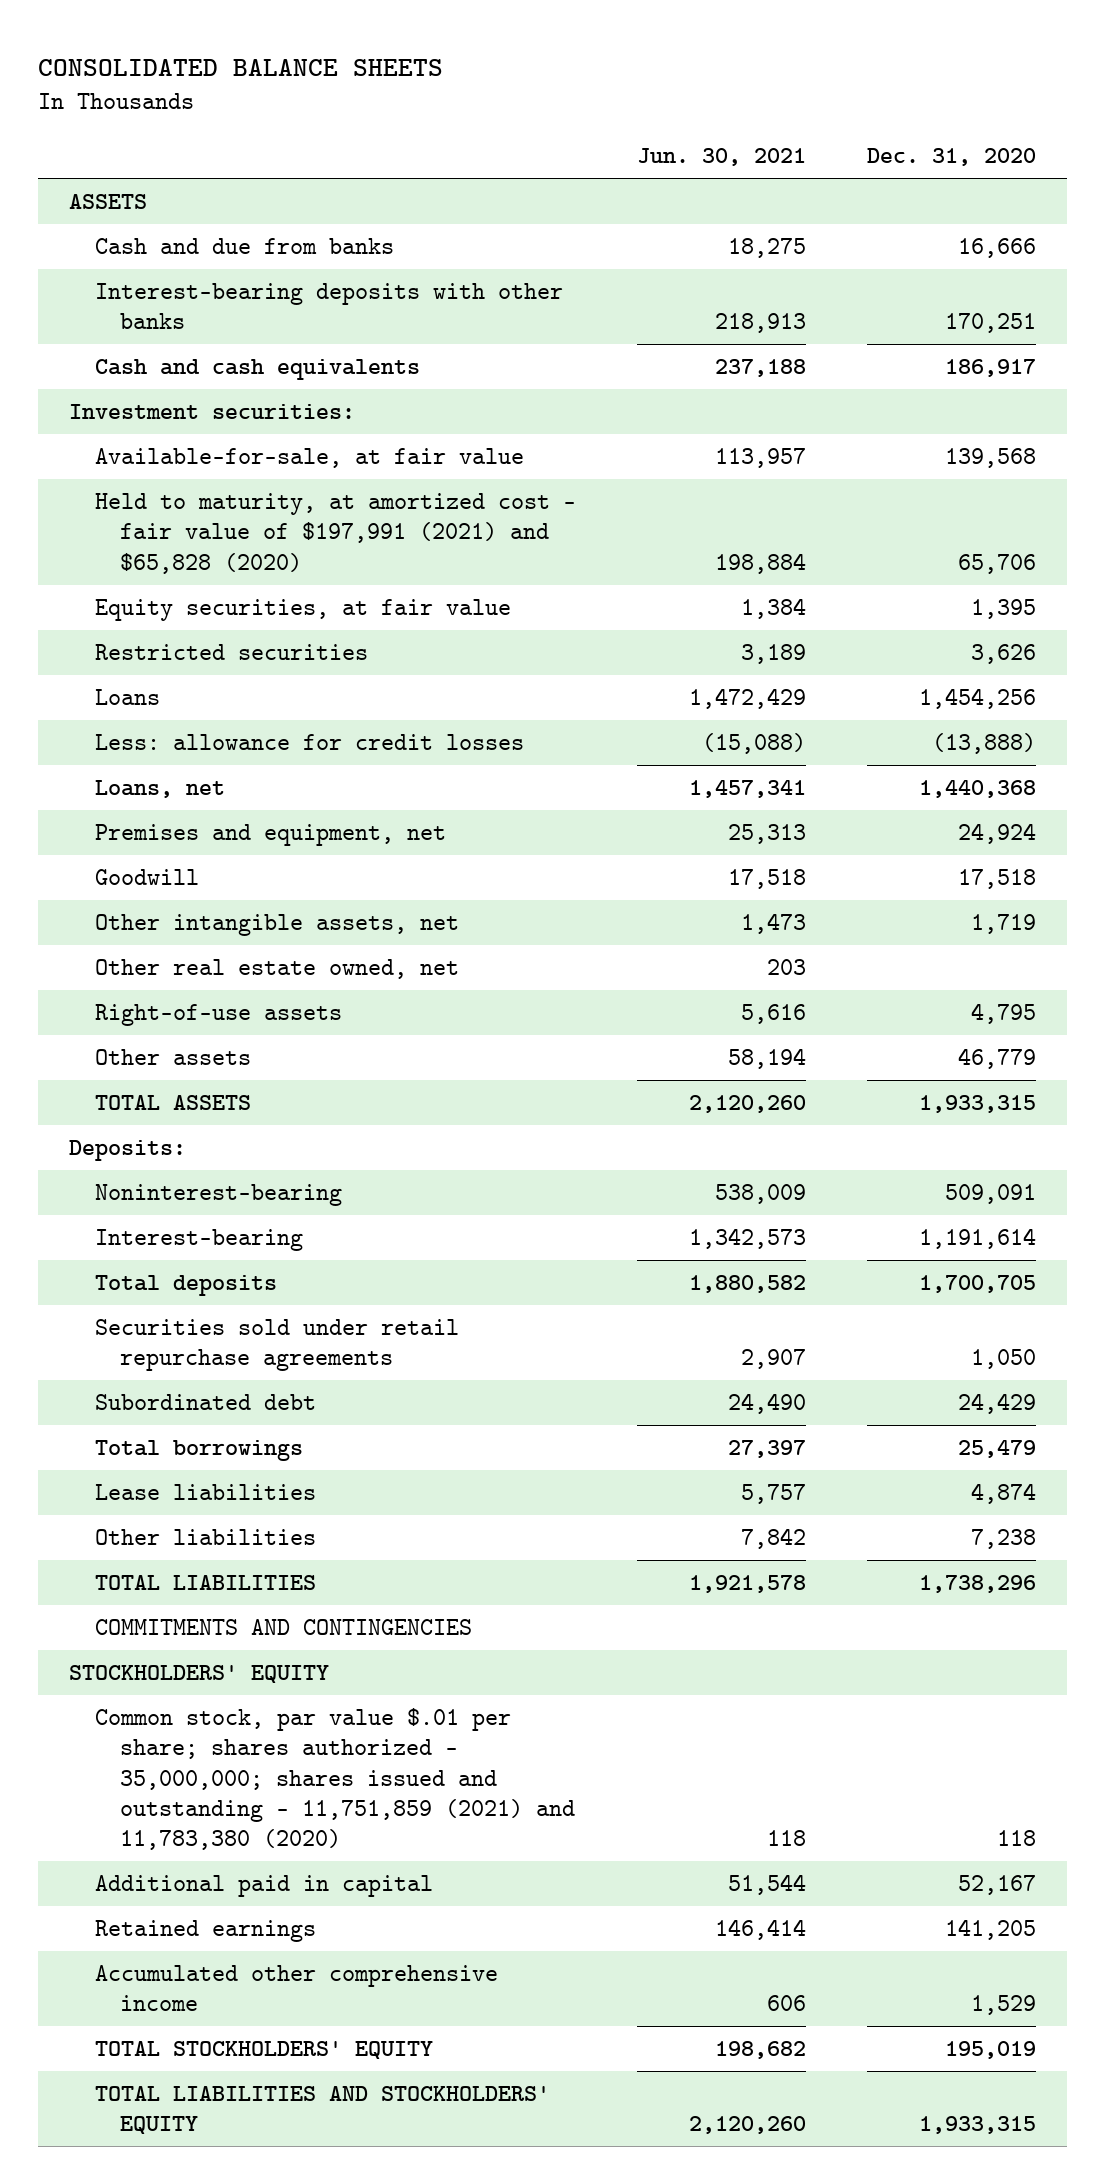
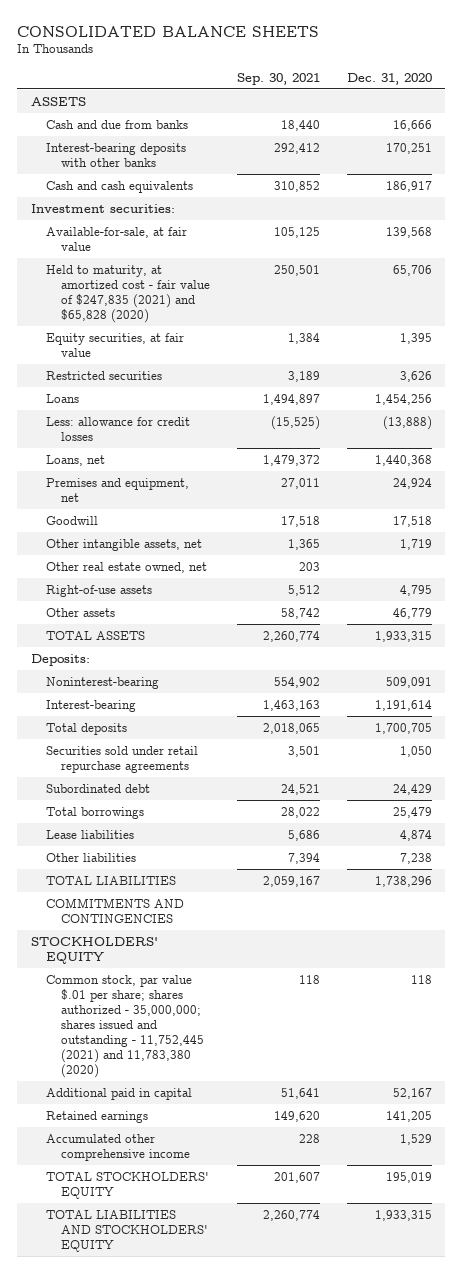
- | Jun. 30, 2021 | Dec. 31, 2020
+ | Sep. 30, 2021 | Dec. 31, 2020
- Held to maturity, at amortized cost - fair value of $197,991 (2021) and $65,828 (2020) | 198,884 | 65,706
+ Held to maturity, at amortized cost - fair value of $247,835 (2021) and $65,828 (2020) | 250,501 | 65,706
- Common stock, par value $.01 per share; shares authorized - 35,000,000; shares issued and outstanding - 11,751,859 (2021) and 11,783,380 (2020) | 118 | 118
+ Common stock, par value $.01 per share; shares authorized - 35,000,000; shares issued and outstanding - 11,752,445 (2021) and 11,783,380 (2020) | 118 | 118

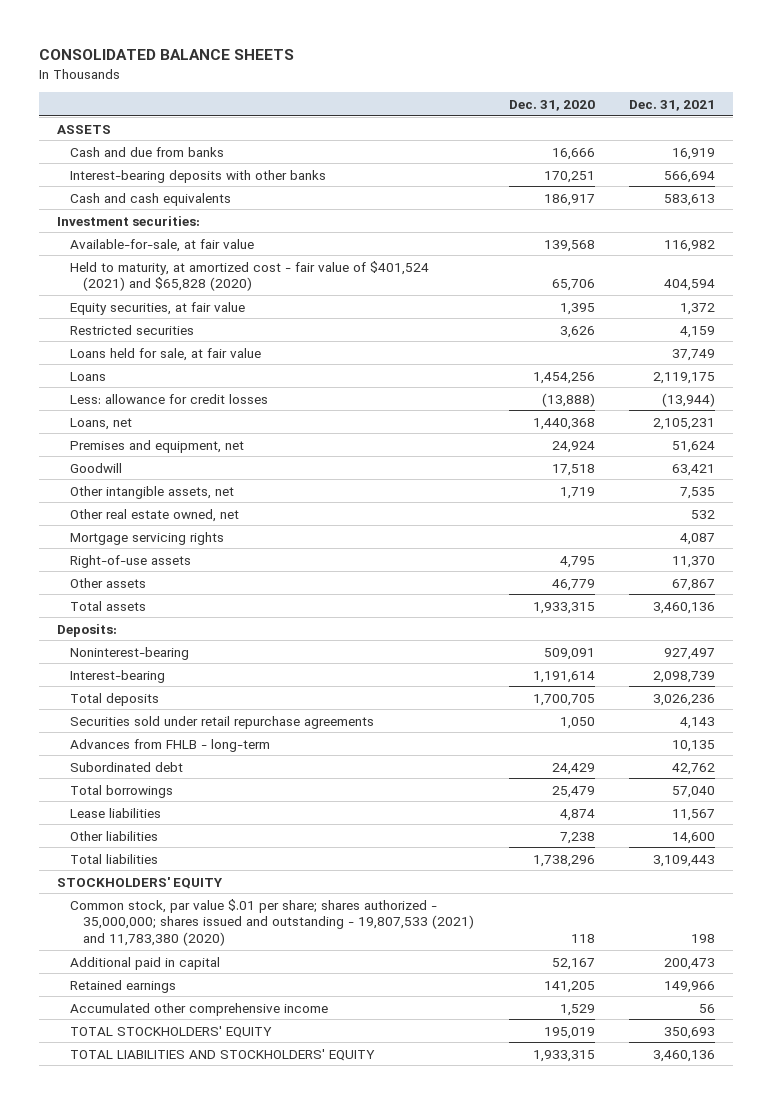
- | Sep. 30, 2021 | Dec. 31, 2020
+ | Dec. 31, 2020 | Dec. 31, 2021
- Held to maturity, at amortized cost - fair value of $247,835 (2021) and $65,828 (2020) | 250,501 | 65,706
+ Held to maturity, at amortized cost - fair value of $401,524 (2021) and $65,828 (2020) | 65,706 | 404,594
+ Loans held for sale, at fair value | | 37,749
+ Mortgage servicing rights | | 4,087
- TOTAL ASSETS | 2,260,774 | 1,933,315
+ Total assets | 1,933,315 | 3,460,136
+ Advances from FHLB - long-term | | 10,135
- TOTAL LIABILITIES | 2,059,167 | 1,738,296
- COMMITMENTS AND CONTINGENCIES
+ Total liabilities | 1,738,296 | 3,109,443
- Common stock, par value $.01 per share; shares authorized - 35,000,000; shares issued and outstanding - 11,752,445 (2021) and 11,783,380 (2020) | 118 | 118
+ Common stock, par value $.01 per share; shares authorized - 35,000,000; shares issued and outstanding - 19,807,533 (2021) and 11,783,380 (2020) | 118 | 198

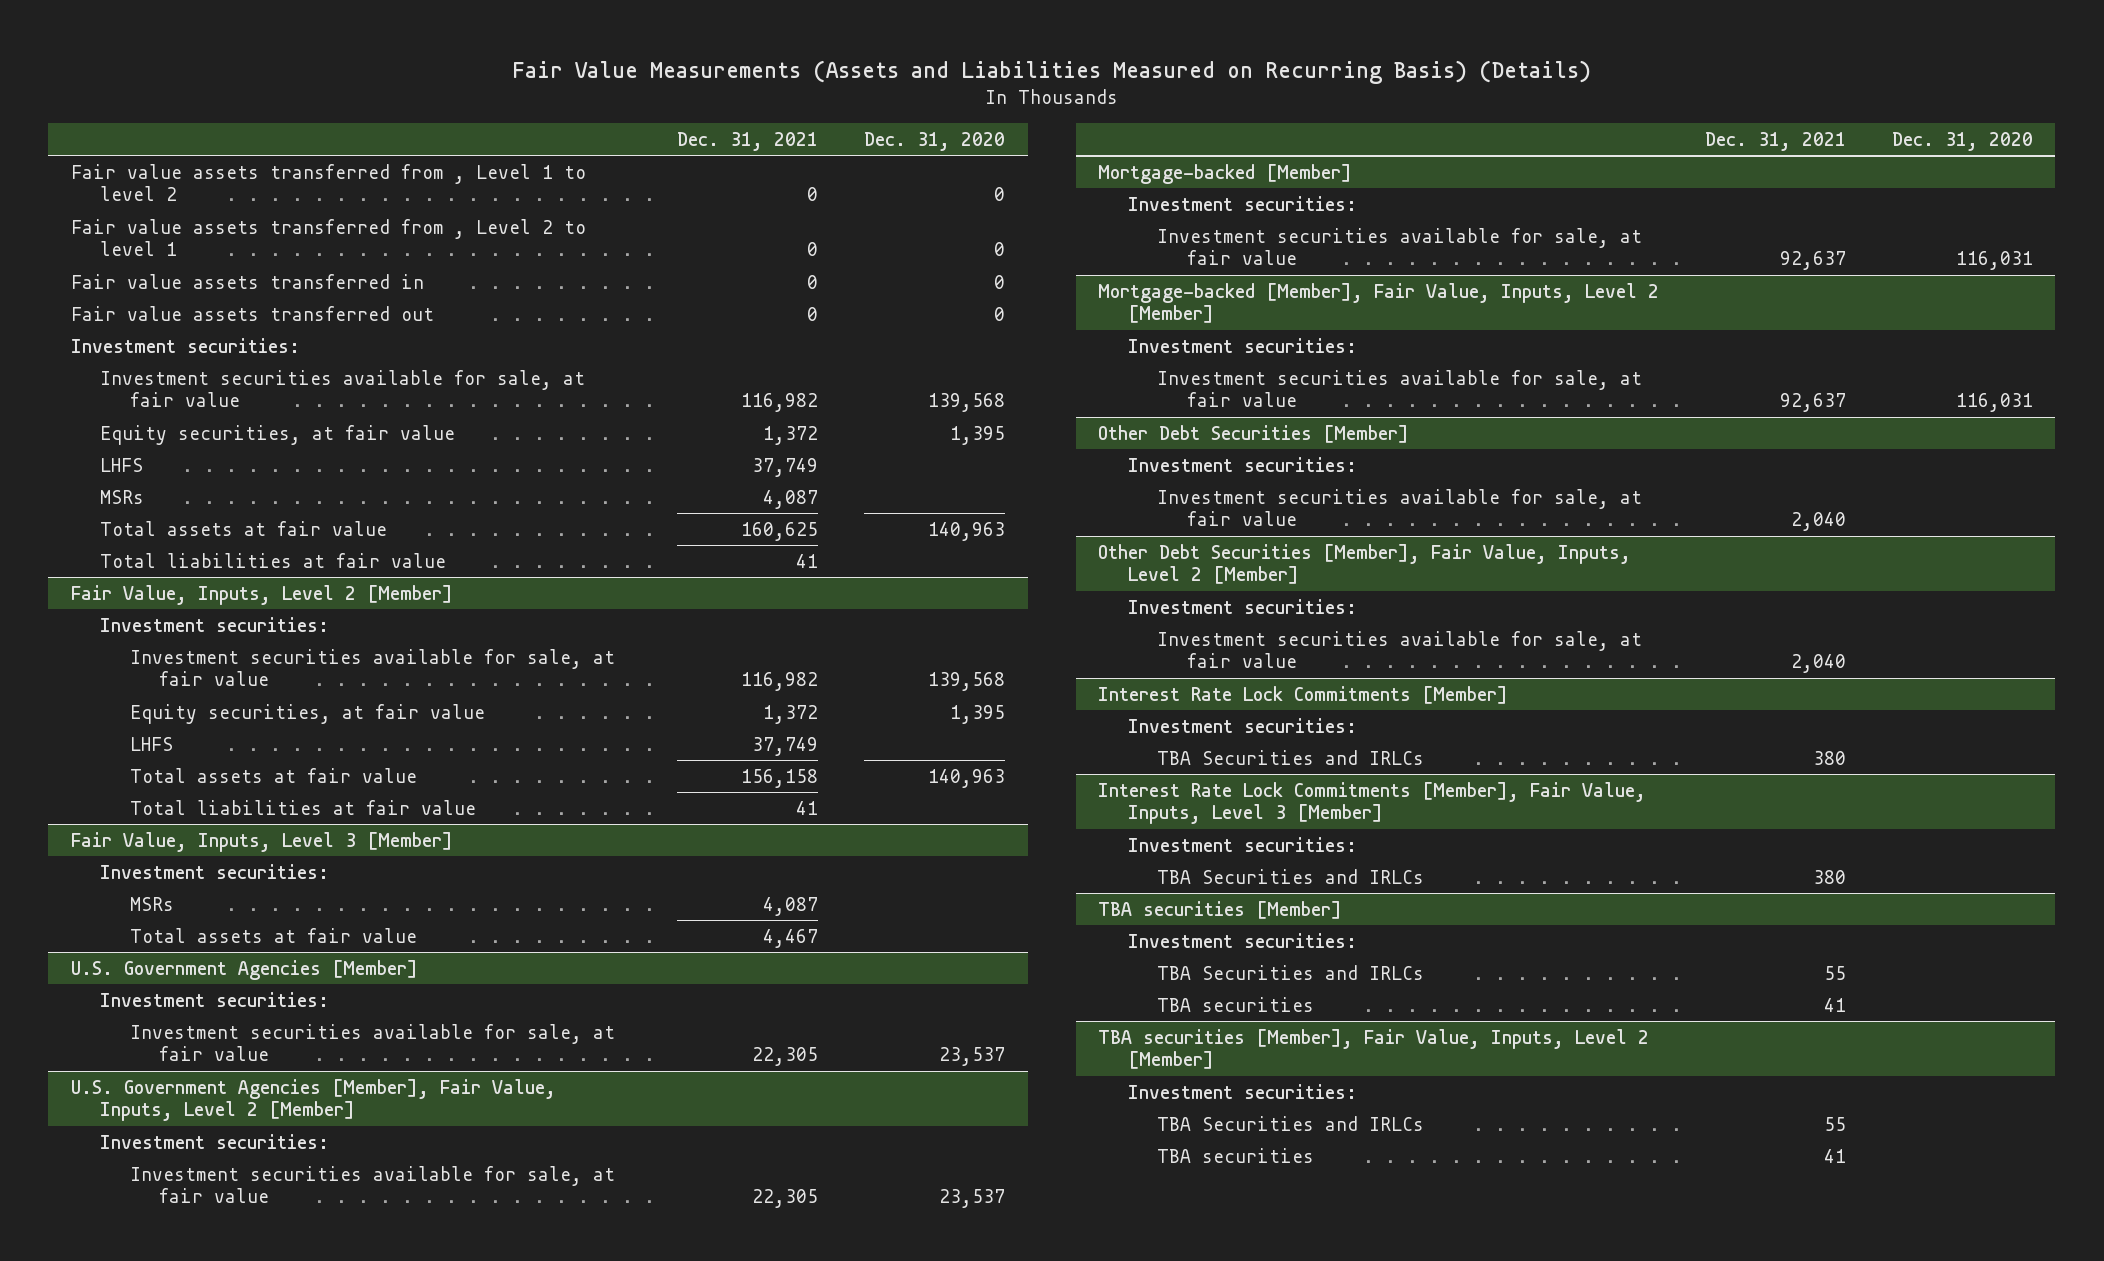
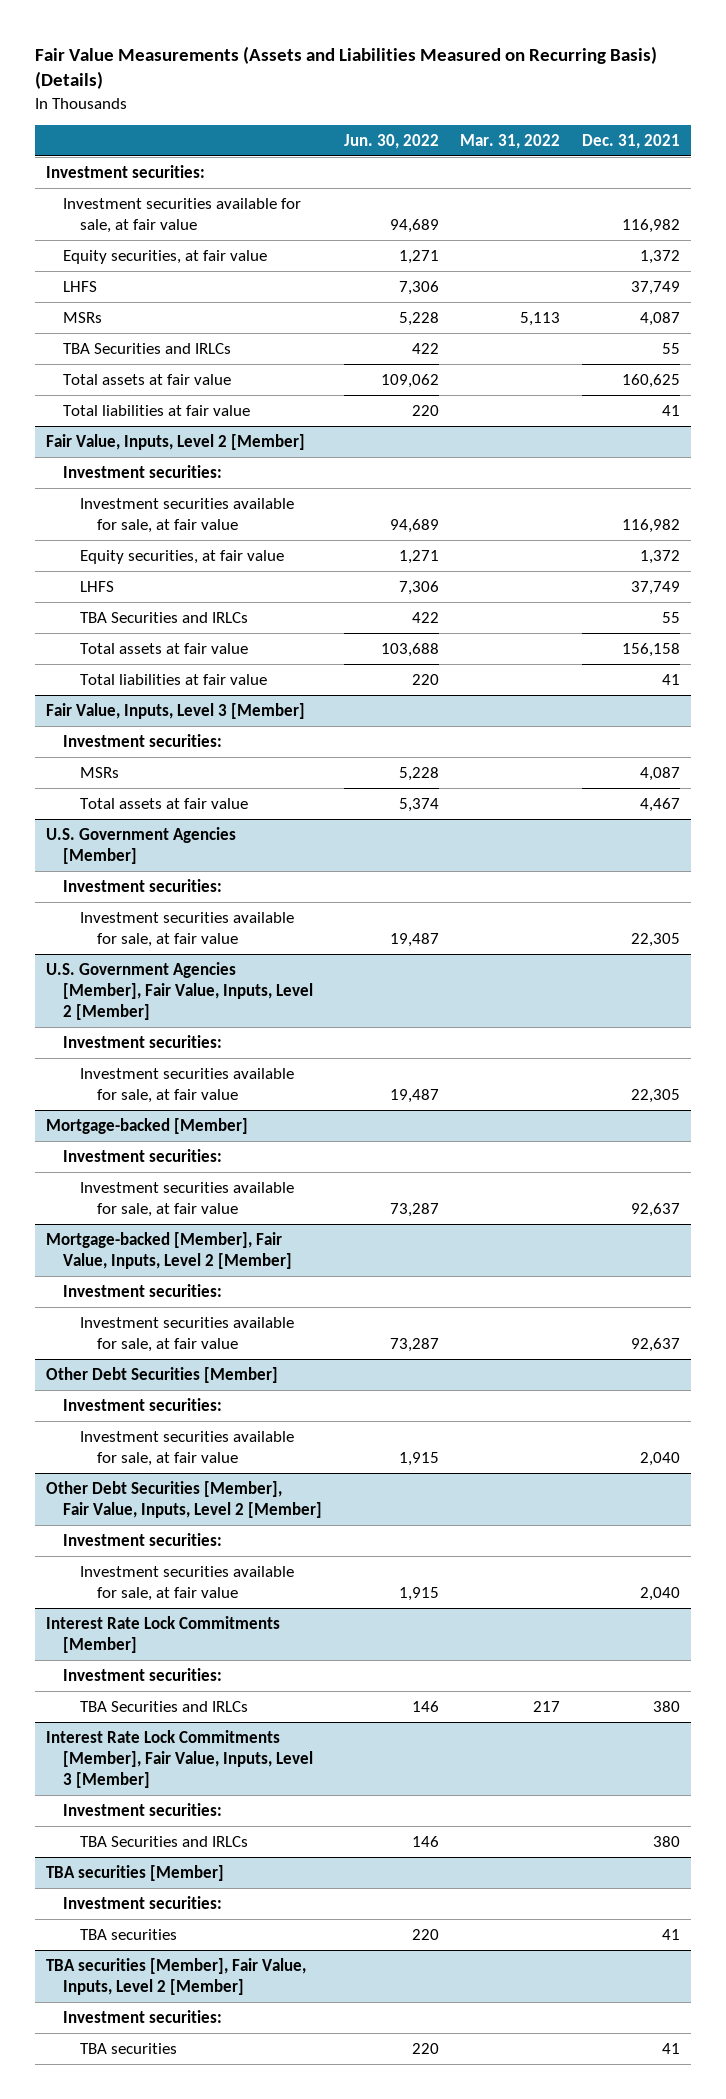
- | Dec. 31, 2021 | Dec. 31, 2020
+ | Jun. 30, 2022 | Mar. 31, 2022 | Dec. 31, 2021
- Fair value assets transferred from , Level 1 to level 2 | 0 | 0
- Fair value assets transferred from , Level 2 to level 1 | 0 | 0
- Fair value assets transferred in | 0 | 0
- Fair value assets transferred out | 0 | 0
+ TBA Securities and IRLCs | 422 | | 55
@ Fair Value, Inputs, Level 2 [Member]
+ TBA Securities and IRLCs | 422 | | 55
@ TBA securities [Member]
- TBA Securities and IRLCs | 55 |
@ TBA securities [Member], Fair Value, Inputs, Level 2 [Member]
- TBA Securities and IRLCs | 55 |

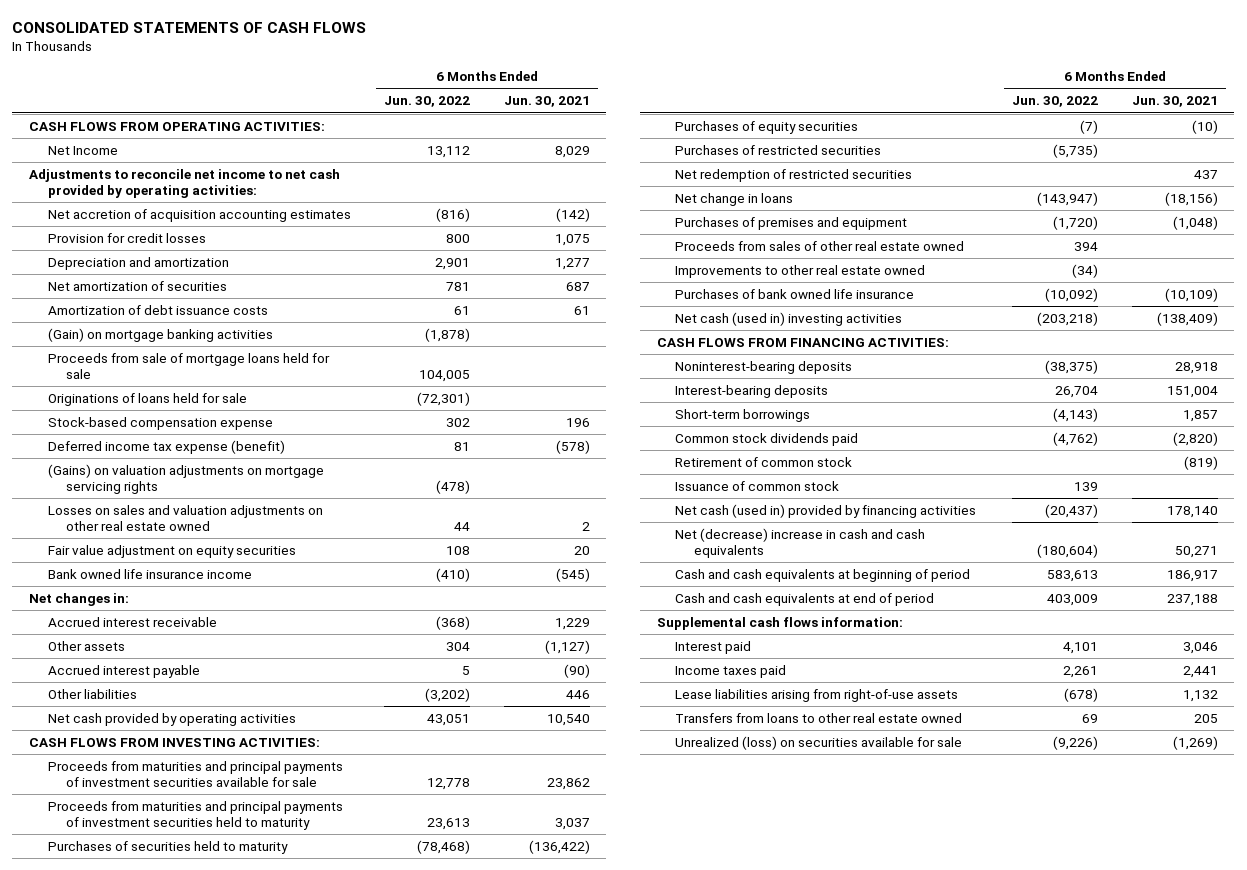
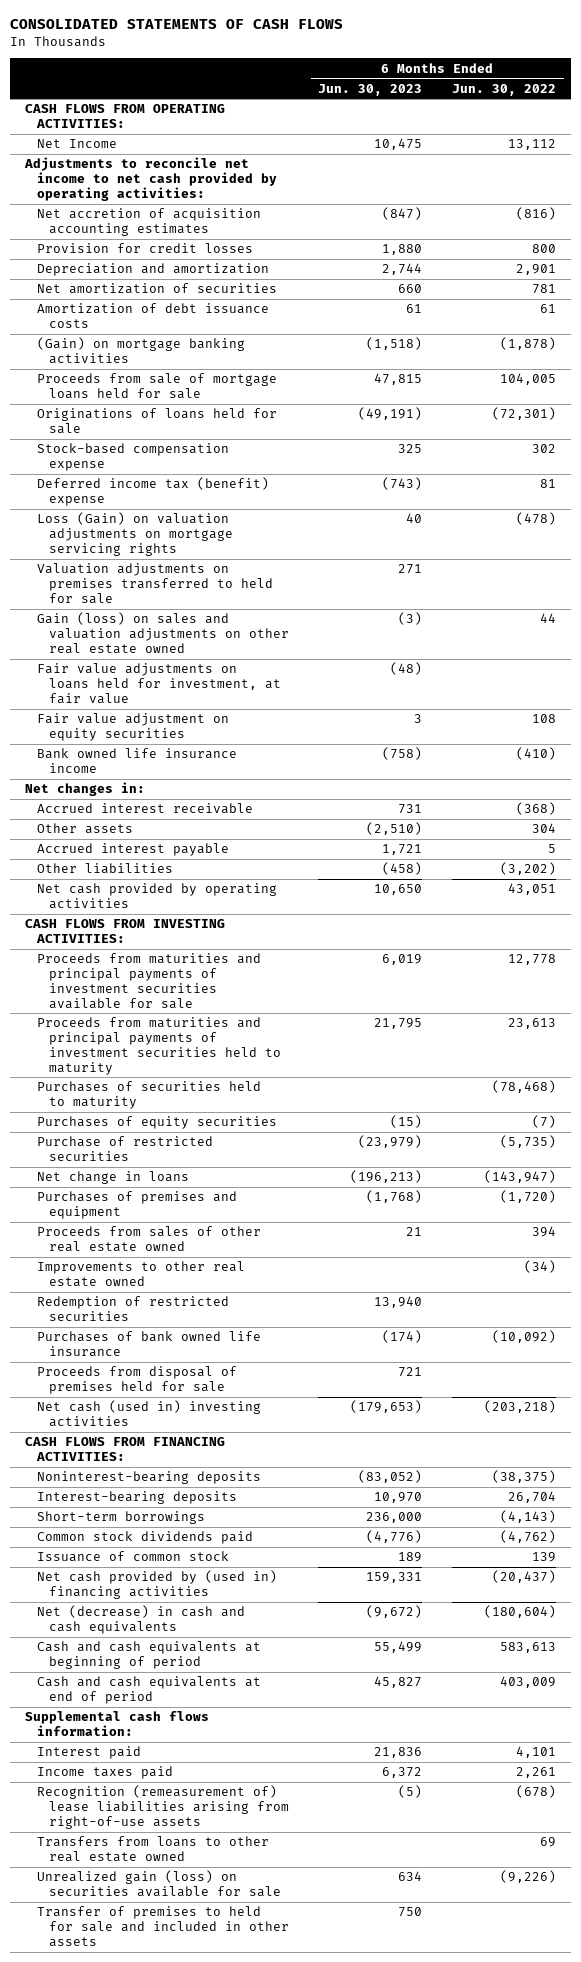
- | 6 Months Ended Jun. 30, 2022 | 6 Months Ended Jun. 30, 2021
+ | 6 Months Ended Jun. 30, 2023 | 6 Months Ended Jun. 30, 2022
- Deferred income tax expense (benefit) | 81 | (578)
- (Gains) on valuation adjustments on mortgage servicing rights | (478) |
- Losses on sales and valuation adjustments on other real estate owned | 44 | 2
+ Deferred income tax (benefit) expense | (743) | 81
+ Loss (Gain) on valuation adjustments on mortgage servicing rights | 40 | (478)
+ Valuation adjustments on premises transferred to held for sale | 271 |
+ Gain (loss) on sales and valuation adjustments on other real estate owned | (3) | 44
+ Fair value adjustments on loans held for investment, at fair value | (48) |
- Purchases of restricted securities | (5,735) |
- Net redemption of restricted securities | | 437
+ Purchase of restricted securities | (23,979) | (5,735)
+ Redemption of restricted securities | 13,940 |
+ Proceeds from disposal of premises held for sale | 721 |
- Retirement of common stock | | (819)
- Net cash (used in) provided by financing activities | (20,437) | 178,140
- Net (decrease) increase in cash and cash equivalents | (180,604) | 50,271
+ Net cash provided by (used in) financing activities | 159,331 | (20,437)
+ Net (decrease) in cash and cash equivalents | (9,672) | (180,604)
- Lease liabilities arising from right-of-use assets | (678) | 1,132
+ Recognition (remeasurement of) lease liabilities arising from right-of-use assets | (5) | (678)
- Unrealized (loss) on securities available for sale | (9,226) | (1,269)
+ Unrealized gain (loss) on securities available for sale | 634 | (9,226)
+ Transfer of premises to held for sale and included in other assets | 750 |

